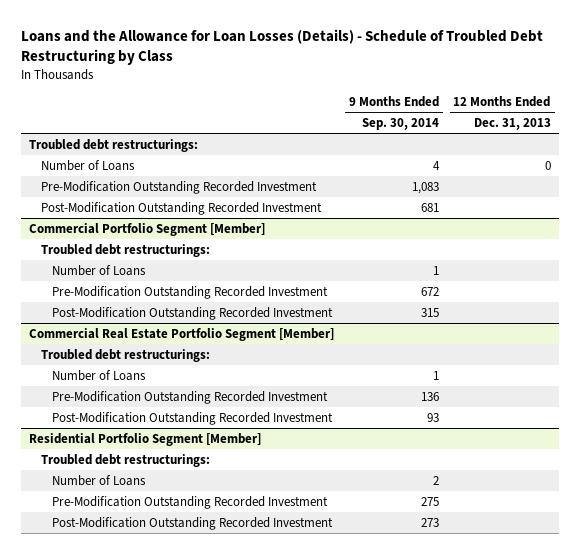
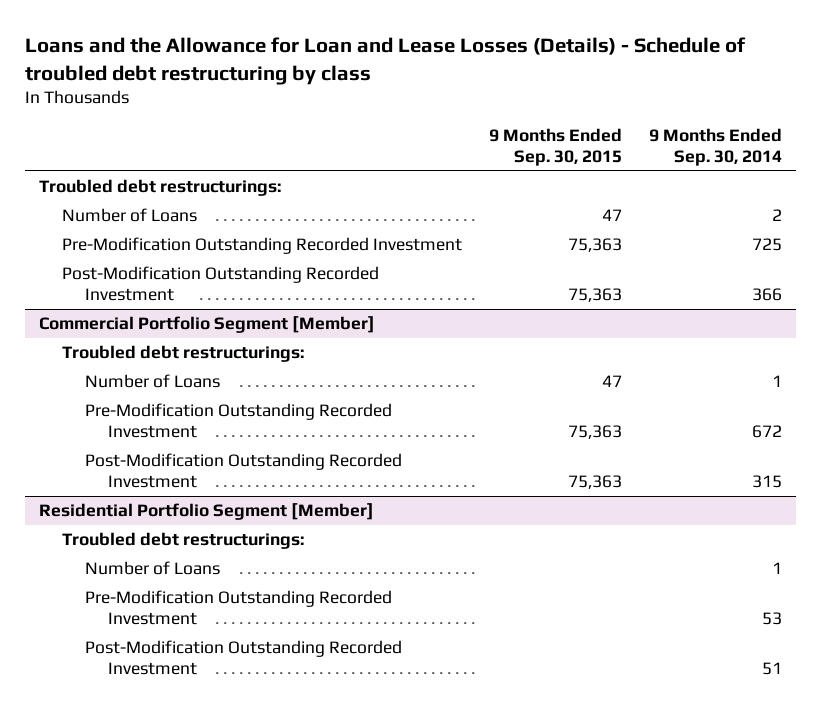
- Loans and the Allowance for Loan Losses (Details) - Schedule of Troubled Debt Restructuring by Class
+ Loans and the Allowance for Loan and Lease Losses (Details) - Schedule of troubled debt restructuring by class
- | 9 Months Ended Sep. 30, 2014 | 12 Months Ended Dec. 31, 2013
+ | 9 Months Ended Sep. 30, 2015 | 9 Months Ended Sep. 30, 2014
- Number of Loans | 4 | 0
- Pre-Modification Outstanding Recorded Investment | 1,083 |
- Post-Modification Outstanding Recorded Investment | 681 |
+ Number of Loans | 47 | 2
+ Pre-Modification Outstanding Recorded Investment | 75,363 | 725
+ Post-Modification Outstanding Recorded Investment | 75,363 | 366
- Commercial Real Estate Portfolio Segment [Member]
- Troubled debt restructurings:
- Number of Loans | 1 |
- Pre-Modification Outstanding Recorded Investment | 136 |
- Post-Modification Outstanding Recorded Investment | 93 |
@ Residential Portfolio Segment [Member]
- Number of Loans | 2 |
- Pre-Modification Outstanding Recorded Investment | 275 |
- Post-Modification Outstanding Recorded Investment | 273 |
+ Number of Loans | | 1
+ Pre-Modification Outstanding Recorded Investment | | 53
+ Post-Modification Outstanding Recorded Investment | | 51

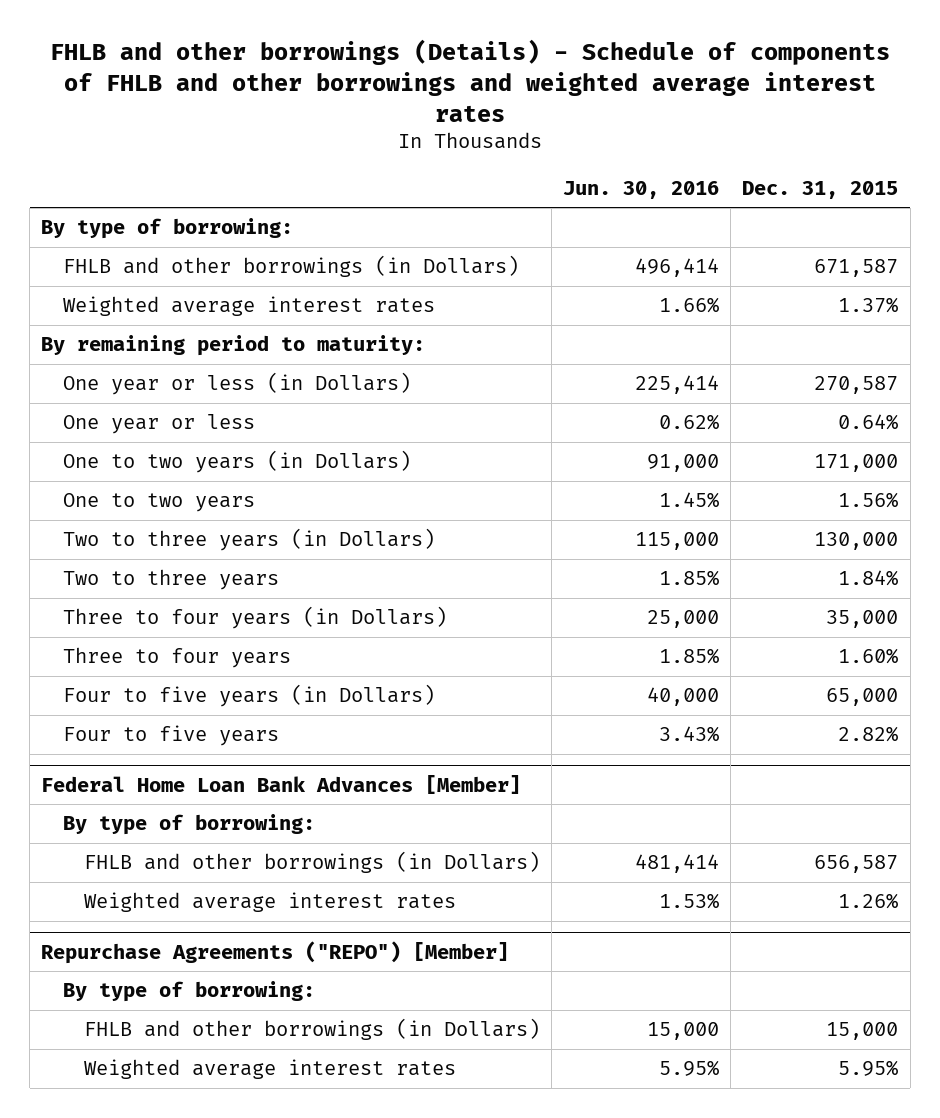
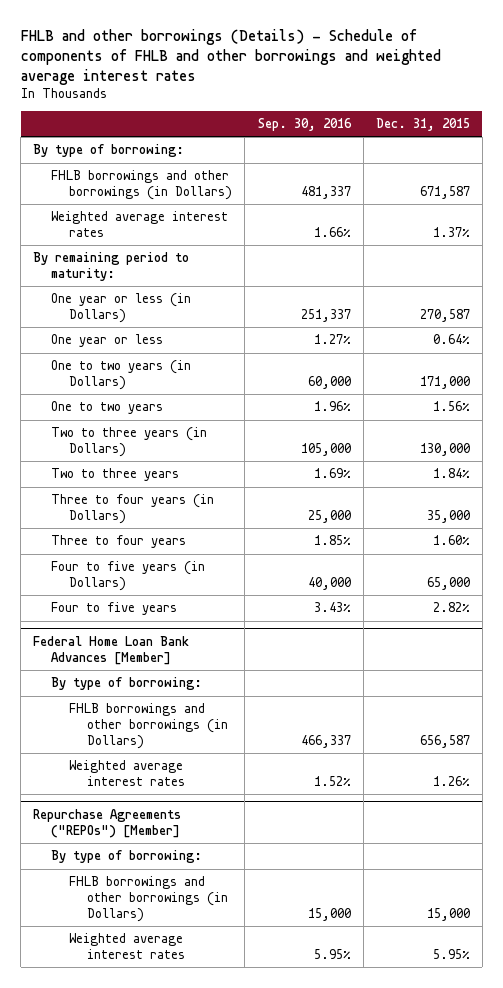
- | Jun. 30, 2016 | Dec. 31, 2015
+ | Sep. 30, 2016 | Dec. 31, 2015
- FHLB and other borrowings (in Dollars) | 496,414 | 671,587
+ FHLB borrowings and other borrowings (in Dollars) | 481,337 | 671,587
@ Federal Home Loan Bank Advances [Member]
- FHLB and other borrowings (in Dollars) | 481,414 | 656,587
+ FHLB borrowings and other borrowings (in Dollars) | 466,337 | 656,587
- Repurchase Agreements ("REPO") [Member]
+ Repurchase Agreements ("REPOs") [Member]
- FHLB and other borrowings (in Dollars) | 15,000 | 15,000
+ FHLB borrowings and other borrowings (in Dollars) | 15,000 | 15,000

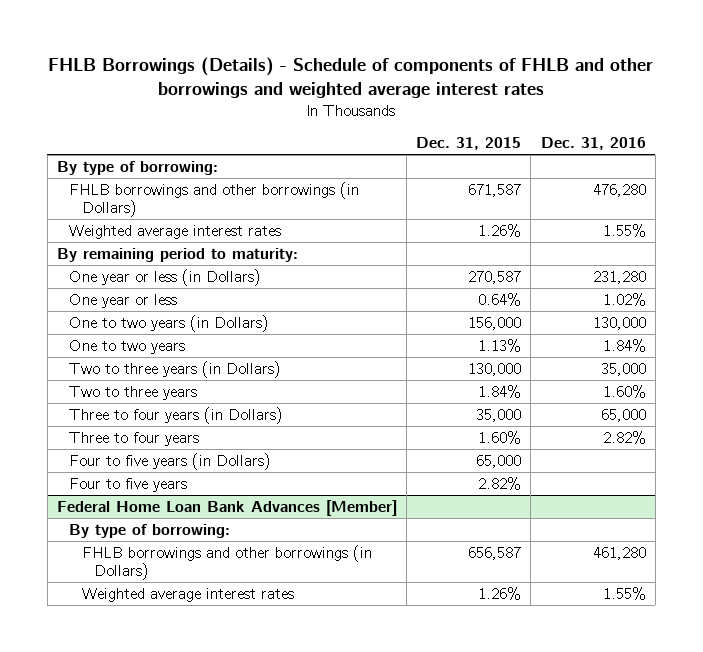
- FHLB and other borrowings (Details) - Schedule of components of FHLB and other borrowings and weighted average interest rates
+ FHLB Borrowings (Details) - Schedule of components of FHLB and other borrowings and weighted average interest rates
- | Sep. 30, 2016 | Dec. 31, 2015
+ | Dec. 31, 2015 | Dec. 31, 2016
- Weighted average interest rates | 1.66% | 1.37%
+ Weighted average interest rates | 1.26% | 1.55%
- One to two years (in Dollars) | 60,000 | 171,000
- One to two years | 1.96% | 1.56%
+ One to two years (in Dollars) | 156,000 | 130,000
+ One to two years | 1.13% | 1.84%
- Repurchase Agreements ("REPOs") [Member]
- By type of borrowing:
- FHLB borrowings and other borrowings (in Dollars) | 15,000 | 15,000
- Weighted average interest rates | 5.95% | 5.95%

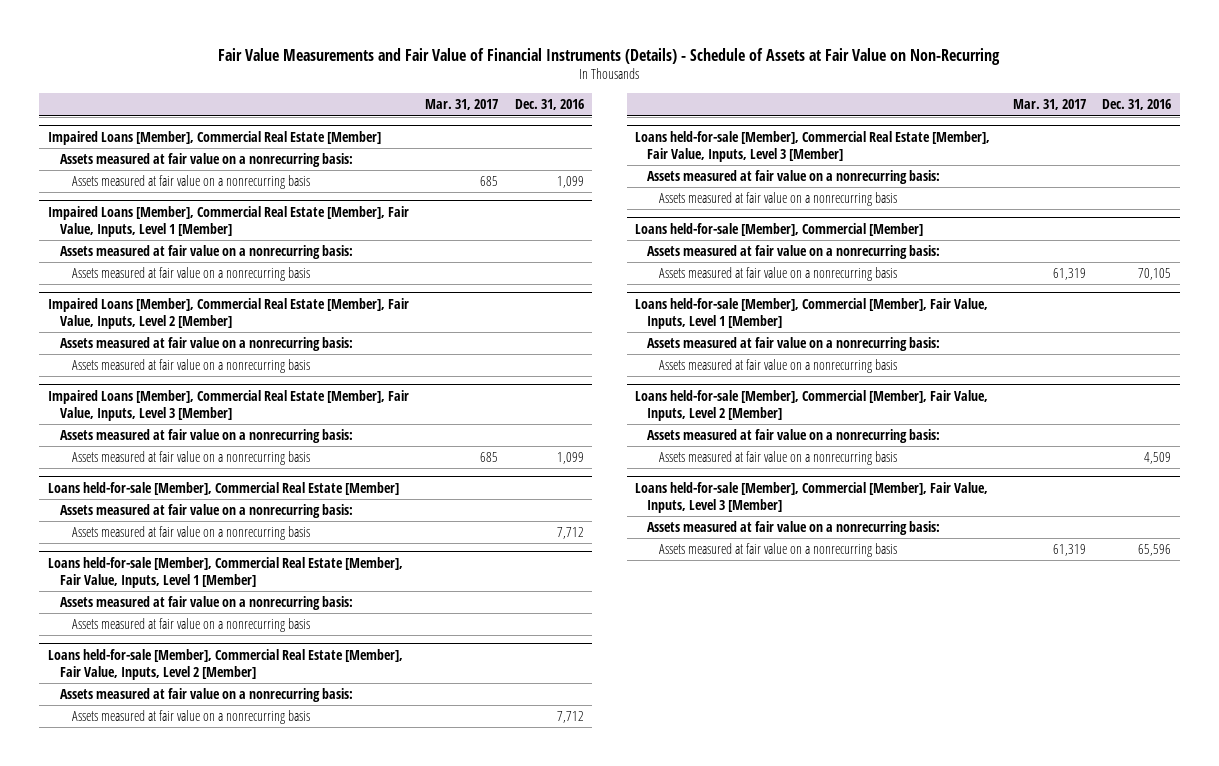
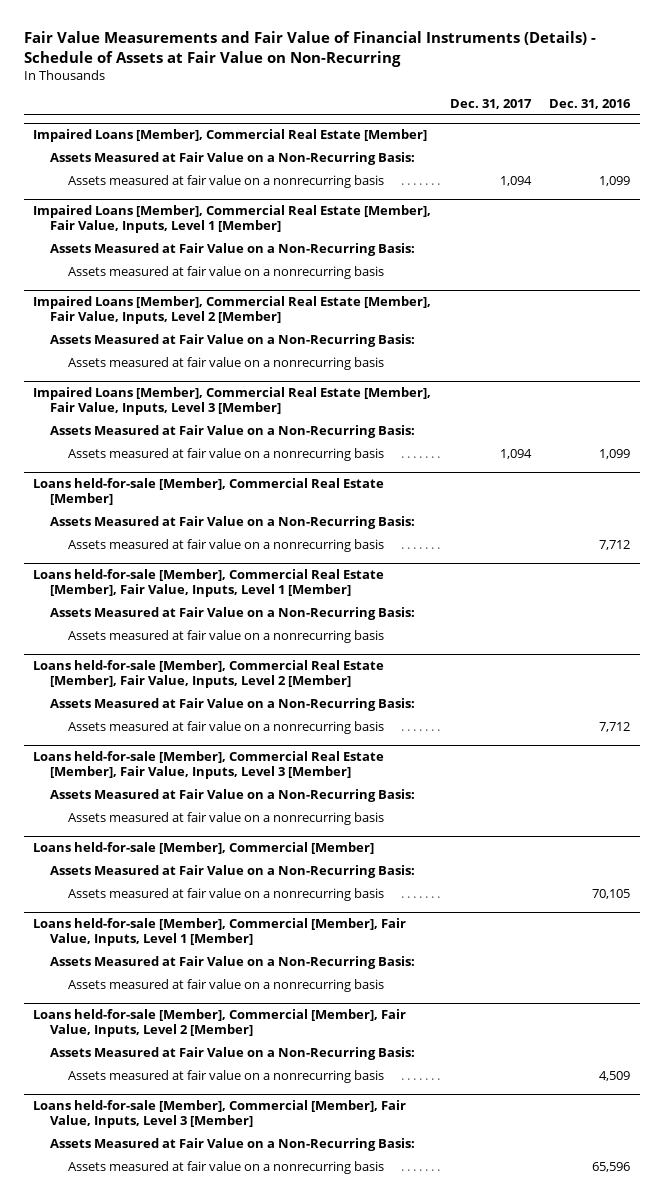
- | Mar. 31, 2017 | Dec. 31, 2016
+ | Dec. 31, 2017 | Dec. 31, 2016
@ Impaired Loans [Member], Commercial Real Estate [Member]
- Assets measured at fair value on a nonrecurring basis:
+ Assets Measured at Fair Value on a Non-Recurring Basis:
@ Impaired Loans [Member], Commercial Real Estate [Member], Fair Value, Inputs, Level 1 [Member]
- Assets measured at fair value on a nonrecurring basis:
+ Assets Measured at Fair Value on a Non-Recurring Basis:
@ Impaired Loans [Member], Commercial Real Estate [Member], Fair Value, Inputs, Level 2 [Member]
- Assets measured at fair value on a nonrecurring basis:
+ Assets Measured at Fair Value on a Non-Recurring Basis:
@ Impaired Loans [Member], Commercial Real Estate [Member], Fair Value, Inputs, Level 3 [Member]
- Assets measured at fair value on a nonrecurring basis:
+ Assets Measured at Fair Value on a Non-Recurring Basis:
@ Loans held-for-sale [Member], Commercial Real Estate [Member]
- Assets measured at fair value on a nonrecurring basis:
+ Assets Measured at Fair Value on a Non-Recurring Basis:
@ Loans held-for-sale [Member], Commercial Real Estate [Member], Fair Value, Inputs, Level 1 [Member]
- Assets measured at fair value on a nonrecurring basis:
+ Assets Measured at Fair Value on a Non-Recurring Basis:
@ Loans held-for-sale [Member], Commercial Real Estate [Member], Fair Value, Inputs, Level 2 [Member]
- Assets measured at fair value on a nonrecurring basis:
+ Assets Measured at Fair Value on a Non-Recurring Basis:
@ Loans held-for-sale [Member], Commercial Real Estate [Member], Fair Value, Inputs, Level 3 [Member]
- Assets measured at fair value on a nonrecurring basis:
+ Assets Measured at Fair Value on a Non-Recurring Basis:
@ Loans held-for-sale [Member], Commercial [Member]
- Assets measured at fair value on a nonrecurring basis:
+ Assets Measured at Fair Value on a Non-Recurring Basis:
@ Loans held-for-sale [Member], Commercial [Member], Fair Value, Inputs, Level 1 [Member]
- Assets measured at fair value on a nonrecurring basis:
+ Assets Measured at Fair Value on a Non-Recurring Basis:
@ Loans held-for-sale [Member], Commercial [Member], Fair Value, Inputs, Level 2 [Member]
- Assets measured at fair value on a nonrecurring basis:
+ Assets Measured at Fair Value on a Non-Recurring Basis:
@ Loans held-for-sale [Member], Commercial [Member], Fair Value, Inputs, Level 3 [Member]
- Assets measured at fair value on a nonrecurring basis:
+ Assets Measured at Fair Value on a Non-Recurring Basis:

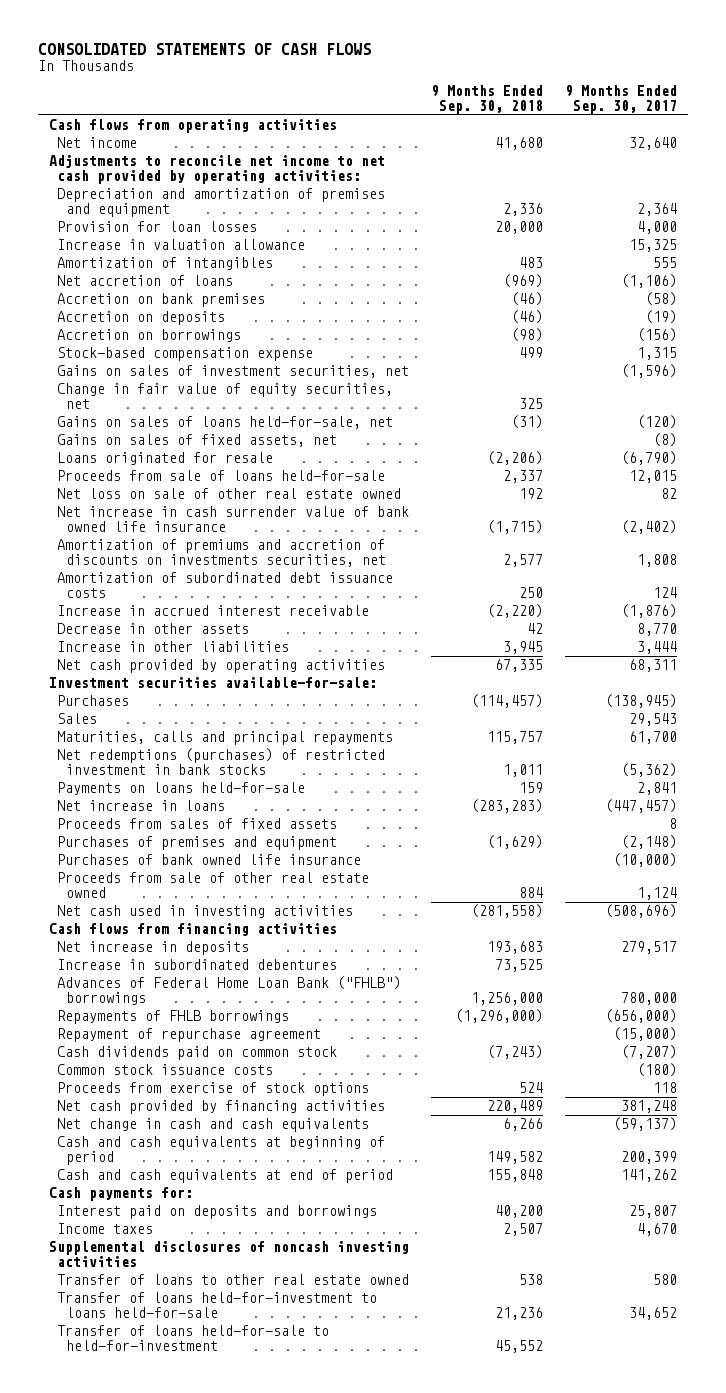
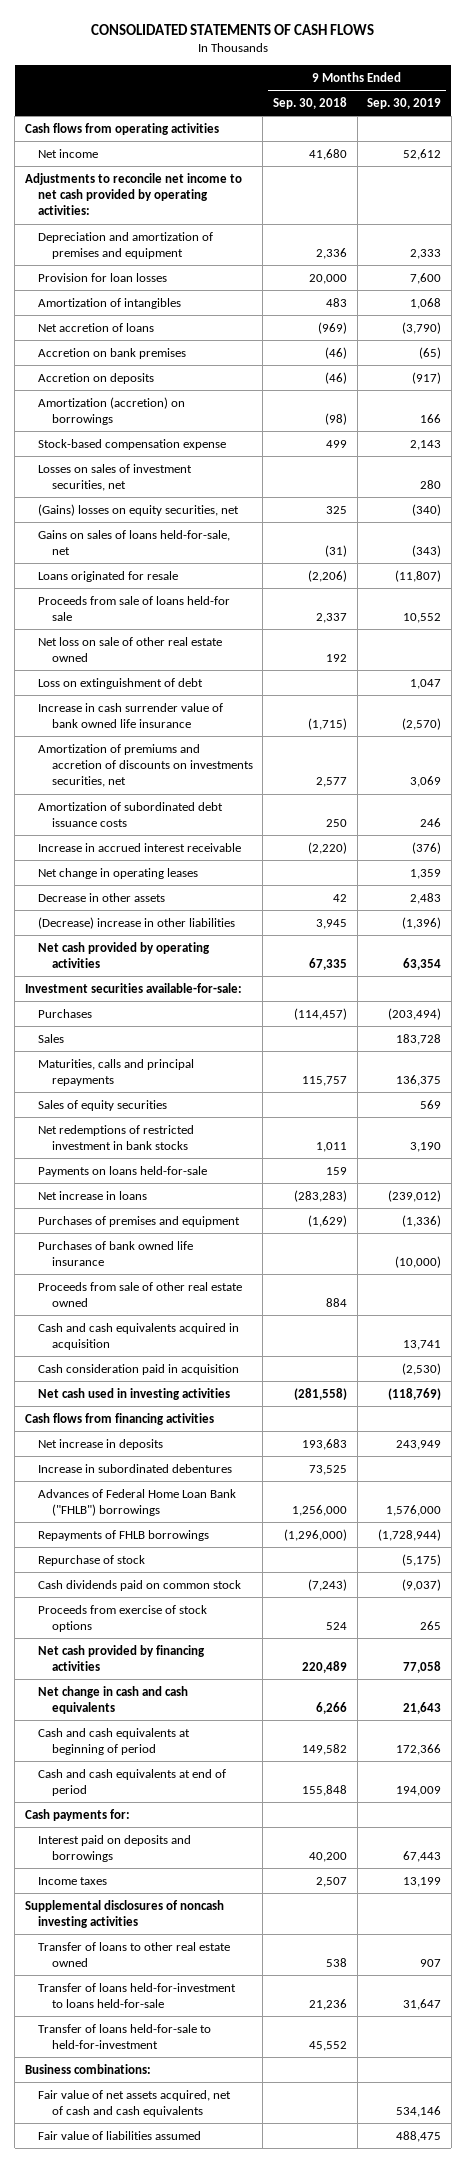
- | 9 Months Ended Sep. 30, 2018 | 9 Months Ended Sep. 30, 2017
+ | 9 Months Ended Sep. 30, 2018 | 9 Months Ended Sep. 30, 2019
- Increase in valuation allowance | | 15,325
- Accretion on borrowings | (98) | (156)
+ Amortization (accretion) on borrowings | (98) | 166
- Gains on sales of investment securities, net | | (1,596)
- Change in fair value of equity securities, net | 325 |
+ Losses on sales of investment securities, net | | 280
+ (Gains) losses on equity securities, net | 325 | (340)
- Gains on sales of fixed assets, net | | (8)
- Proceeds from sale of loans held-for-sale | 2,337 | 12,015
+ Proceeds from sale of loans held-for sale | 2,337 | 10,552
- Net increase in cash surrender value of bank owned life insurance | (1,715) | (2,402)
+ Loss on extinguishment of debt | | 1,047
+ Increase in cash surrender value of bank owned life insurance | (1,715) | (2,570)
+ Net change in operating leases | | 1,359
- Increase in other liabilities | 3,945 | 3,444
+ (Decrease) increase in other liabilities | 3,945 | (1,396)
- Net redemptions (purchases) of restricted investment in bank stocks | 1,011 | (5,362)
+ Sales of equity securities | | 569
+ Net redemptions of restricted investment in bank stocks | 1,011 | 3,190
- Proceeds from sales of fixed assets | | 8
+ Cash and cash equivalents acquired in acquisition | | 13,741
+ Cash consideration paid in acquisition | | (2,530)
- Repayment of repurchase agreement | | (15,000)
+ Repurchase of stock | | (5,175)
- Common stock issuance costs | | (180)
+ Business combinations:
+ Fair value of net assets acquired, net of cash and cash equivalents | | 534,146
+ Fair value of liabilities assumed | | 488,475

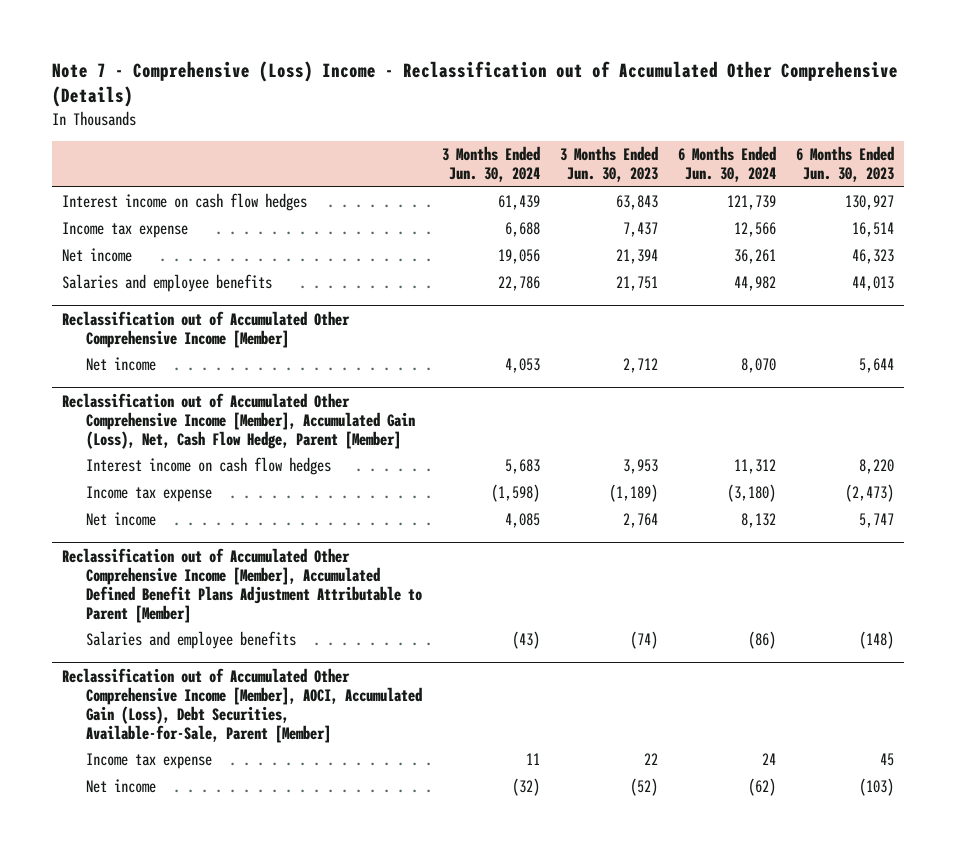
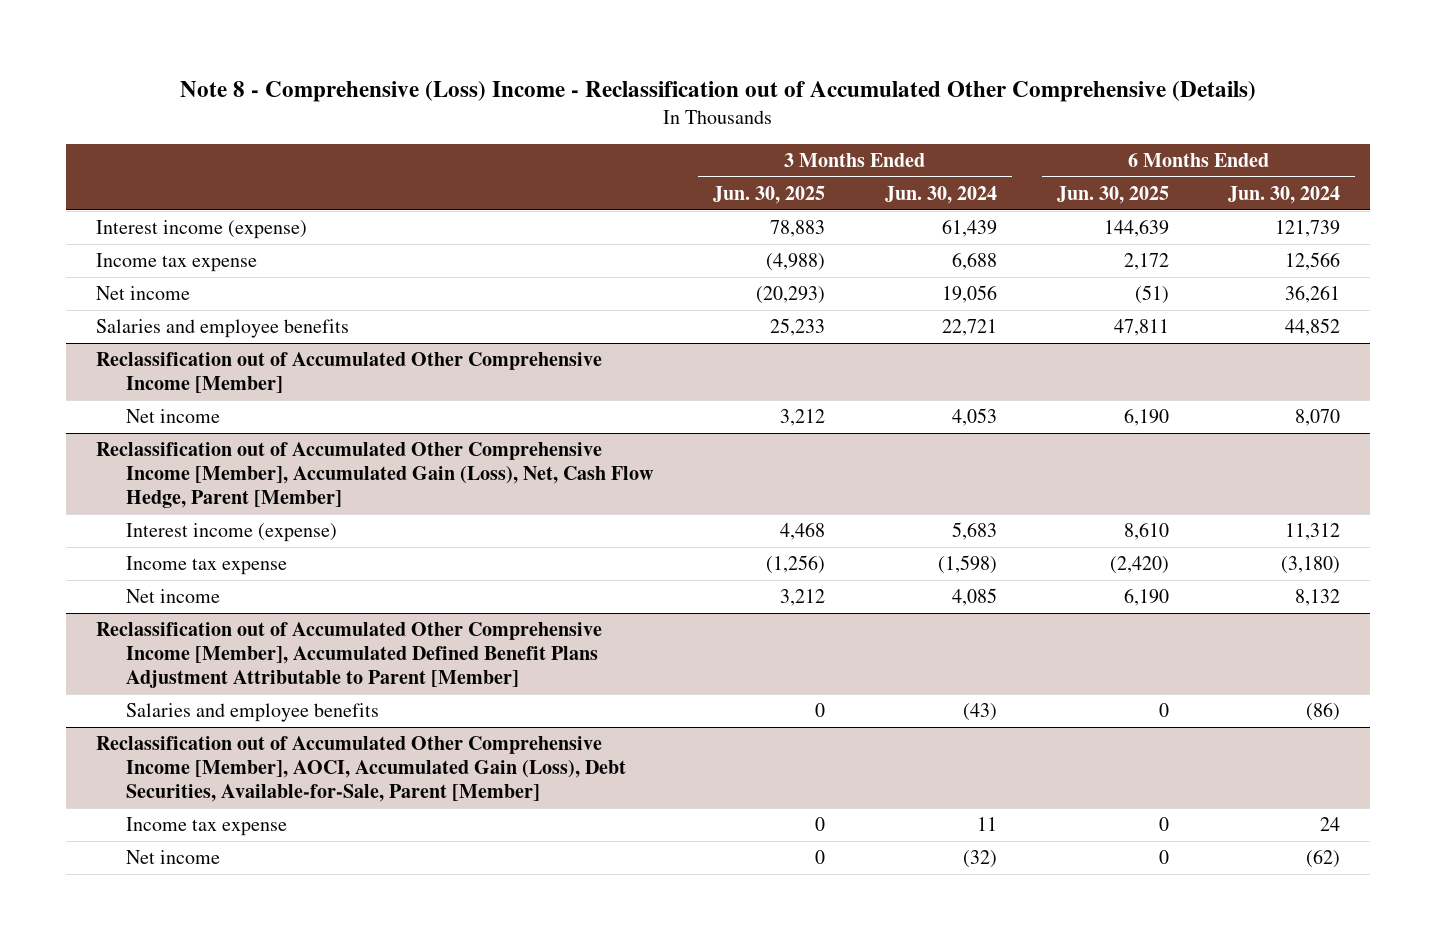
- Note 7 - Comprehensive (Loss) Income - Reclassification out of Accumulated Other Comprehensive (Details)
+ Note 8 - Comprehensive (Loss) Income - Reclassification out of Accumulated Other Comprehensive (Details)
- | 3 Months Ended Jun. 30, 2024 | 3 Months Ended Jun. 30, 2023 | 6 Months Ended Jun. 30, 2024 | 6 Months Ended Jun. 30, 2023
+ | 3 Months Ended Jun. 30, 2025 | 3 Months Ended Jun. 30, 2024 | 6 Months Ended Jun. 30, 2025 | 6 Months Ended Jun. 30, 2024
- Interest income on cash flow hedges | 61,439 | 63,843 | 121,739 | 130,927
+ Interest income (expense) | 78,883 | 61,439 | 144,639 | 121,739
- Salaries and employee benefits | 22,786 | 21,751 | 44,982 | 44,013
+ Salaries and employee benefits | 25,233 | 22,721 | 47,811 | 44,852
@ Reclassification out of Accumulated Other Comprehensive Income [Member], Accumulated Gain (Loss), Net, Cash Flow Hedge, Parent [Member]
- Interest income on cash flow hedges | 5,683 | 3,953 | 11,312 | 8,220
+ Interest income (expense) | 4,468 | 5,683 | 8,610 | 11,312

